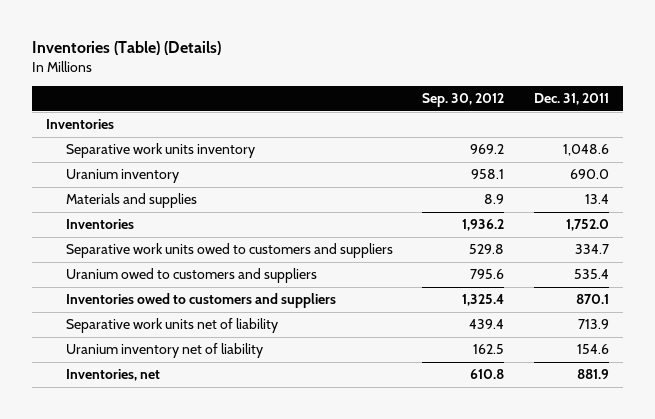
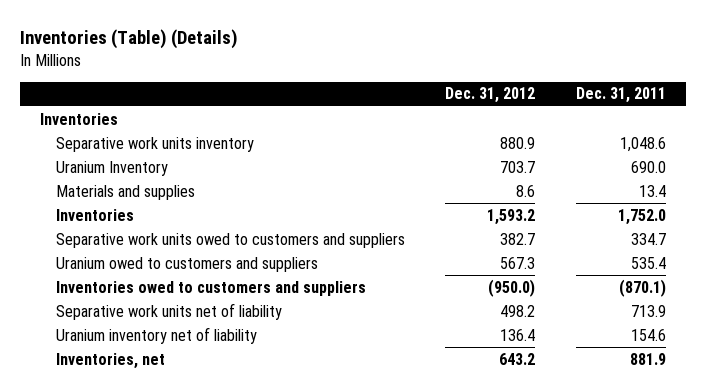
- | Sep. 30, 2012 | Dec. 31, 2011
+ | Dec. 31, 2012 | Dec. 31, 2011
- Uranium inventory | 958.1 | 690.0
+ Uranium Inventory | 703.7 | 690.0
- Inventories owed to customers and suppliers | 1,325.4 | 870.1
+ Inventories owed to customers and suppliers | (950.0) | (870.1)

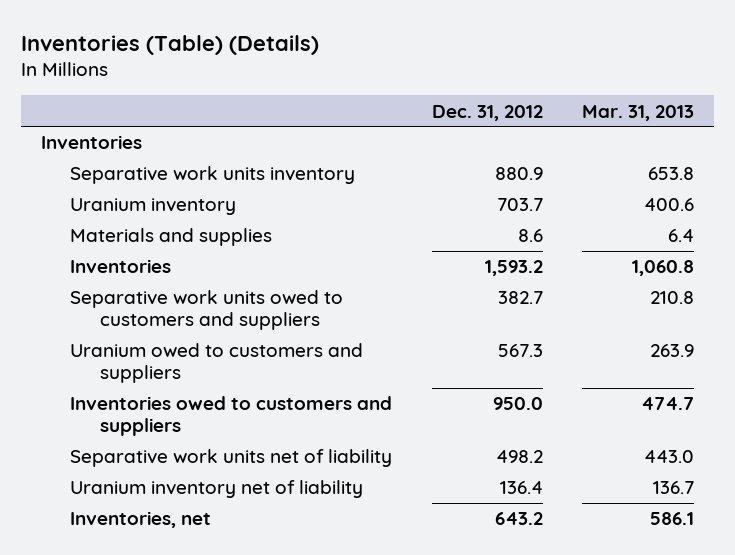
- | Dec. 31, 2012 | Dec. 31, 2011
+ | Dec. 31, 2012 | Mar. 31, 2013
- Uranium Inventory | 703.7 | 690.0
+ Uranium inventory | 703.7 | 400.6
- Inventories owed to customers and suppliers | (950.0) | (870.1)
+ Inventories owed to customers and suppliers | 950.0 | 474.7

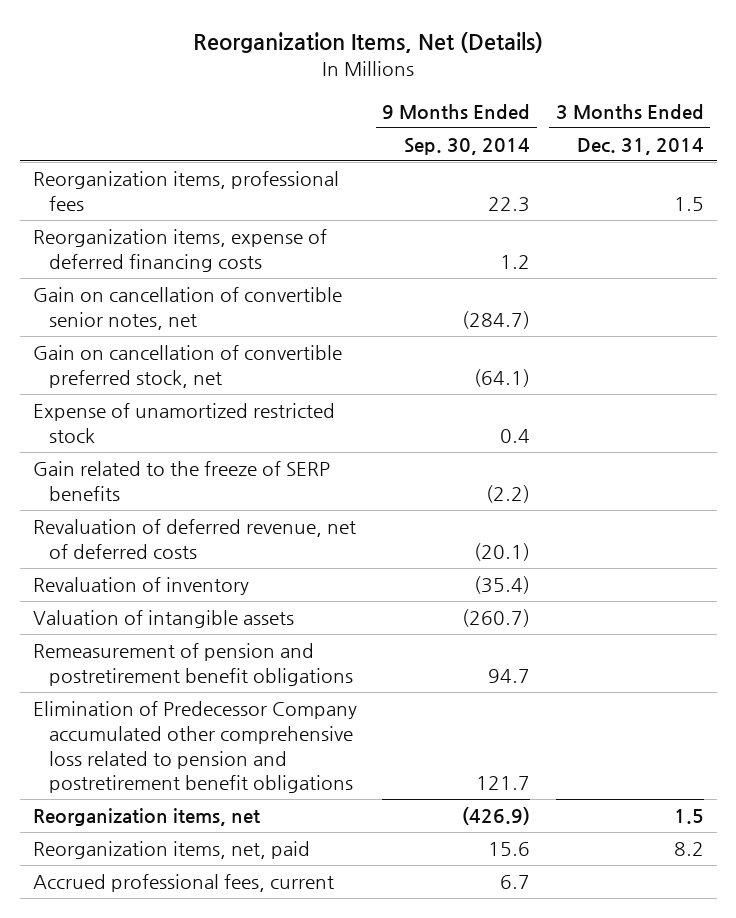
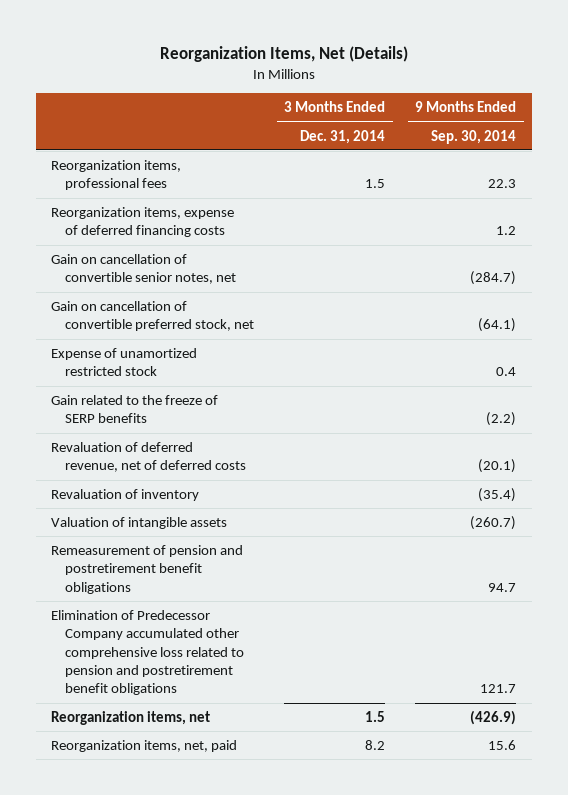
- | 9 Months Ended Sep. 30, 2014 | 3 Months Ended Dec. 31, 2014
+ | 3 Months Ended Dec. 31, 2014 | 9 Months Ended Sep. 30, 2014
- Accrued professional fees, current | 6.7 |

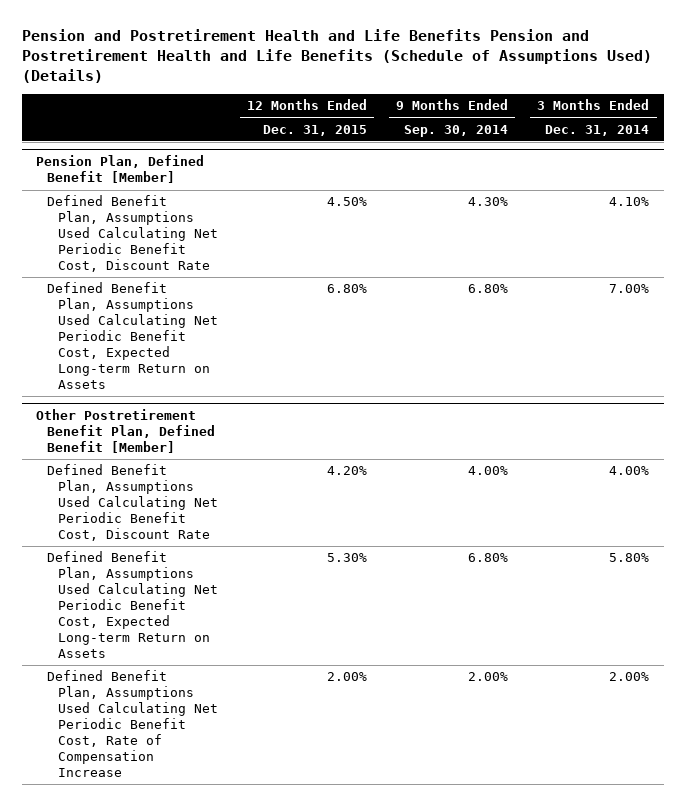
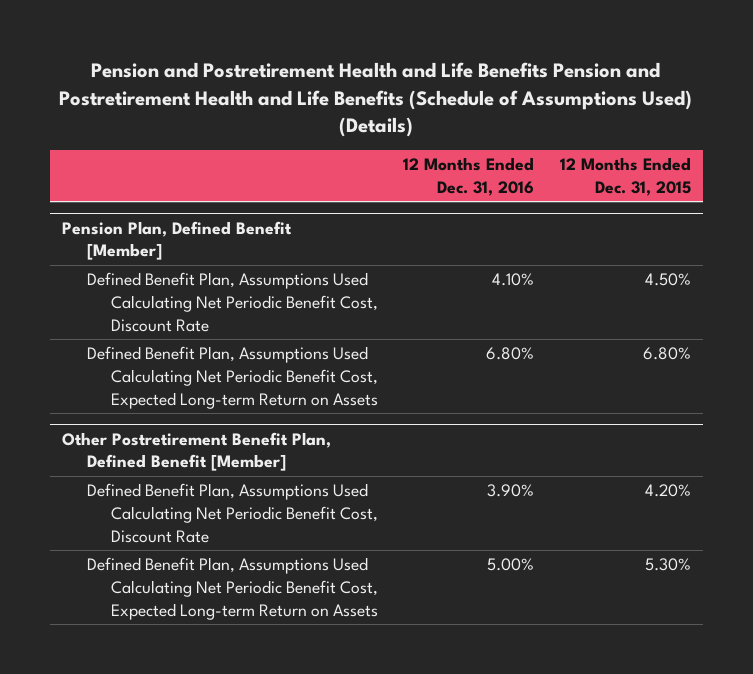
- | 12 Months Ended Dec. 31, 2015 | 9 Months Ended Sep. 30, 2014 | 3 Months Ended Dec. 31, 2014
+ | 12 Months Ended Dec. 31, 2016 | 12 Months Ended Dec. 31, 2015
@ Other Postretirement Benefit Plan, Defined Benefit [Member]
- Defined Benefit Plan, Assumptions Used Calculating Net Periodic Benefit Cost, Rate of Compensation Increase | 2.00% | 2.00% | 2.00%

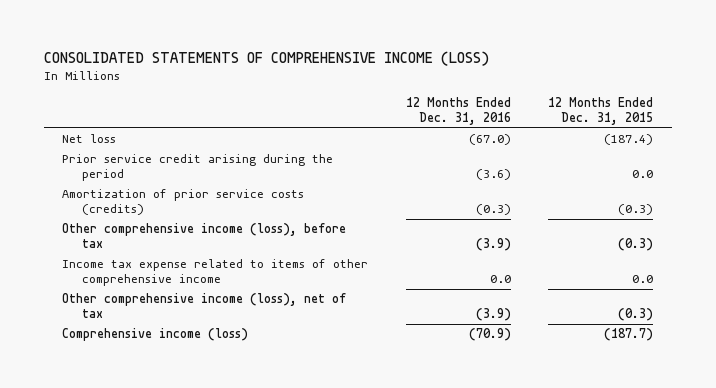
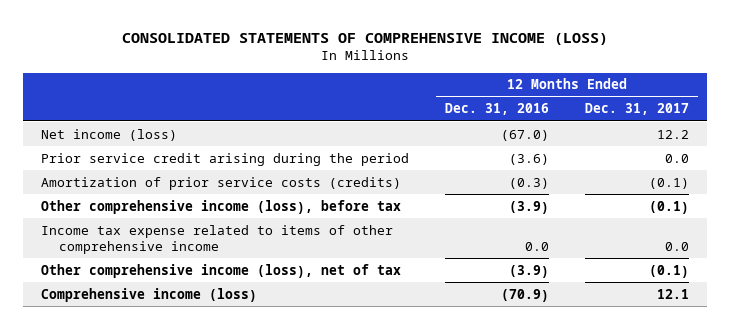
- | 12 Months Ended Dec. 31, 2016 | 12 Months Ended Dec. 31, 2015
+ | 12 Months Ended Dec. 31, 2016 | 12 Months Ended Dec. 31, 2017
- Net loss | (67.0) | (187.4)
+ Net income (loss) | (67.0) | 12.2

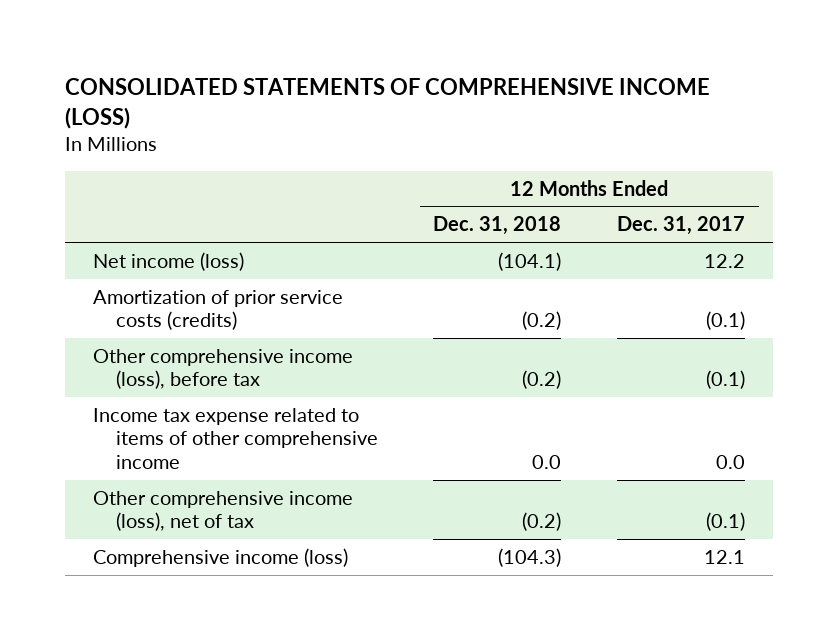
- | 12 Months Ended Dec. 31, 2016 | 12 Months Ended Dec. 31, 2017
+ | 12 Months Ended Dec. 31, 2018 | 12 Months Ended Dec. 31, 2017
- Prior service credit arising during the period | (3.6) | 0.0

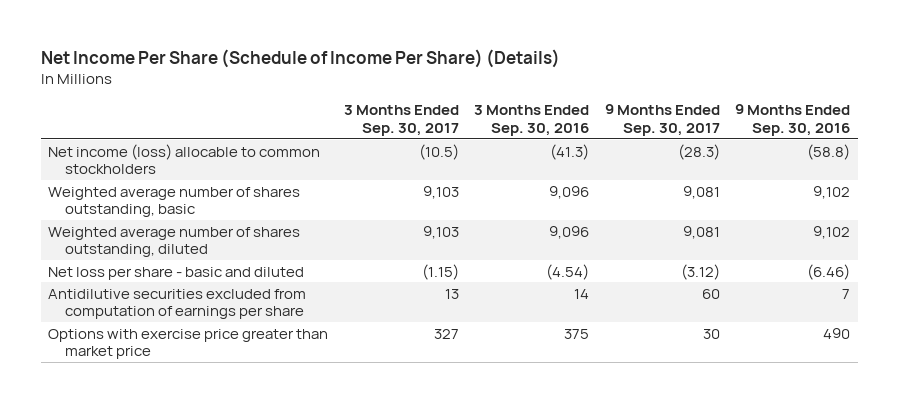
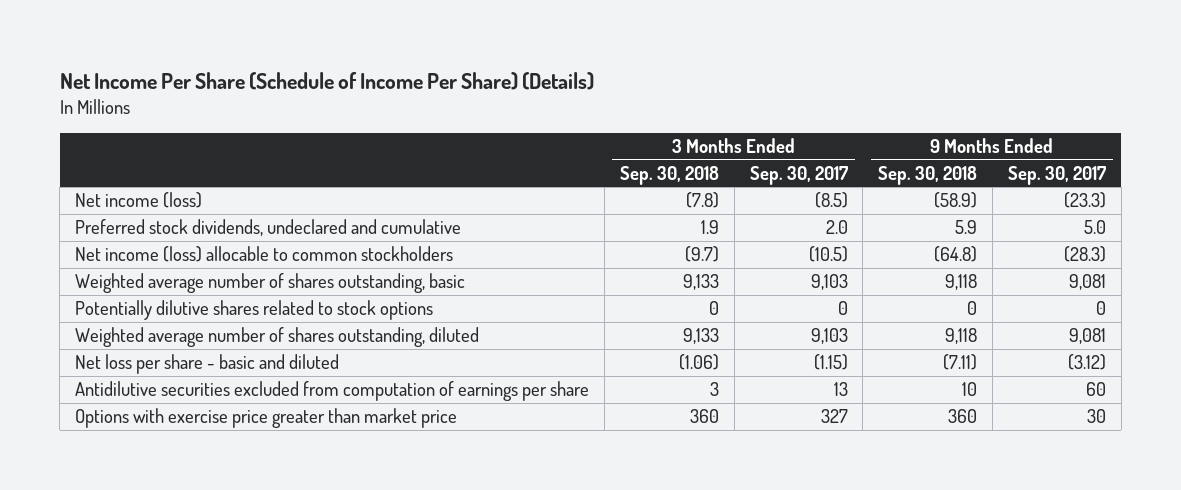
- | 3 Months Ended Sep. 30, 2017 | 3 Months Ended Sep. 30, 2016 | 9 Months Ended Sep. 30, 2017 | 9 Months Ended Sep. 30, 2016
+ | 3 Months Ended Sep. 30, 2018 | 3 Months Ended Sep. 30, 2017 | 9 Months Ended Sep. 30, 2018 | 9 Months Ended Sep. 30, 2017
+ Net income (loss) | (7.8) | (8.5) | (58.9) | (23.3)
+ Preferred stock dividends, undeclared and cumulative | 1.9 | 2.0 | 5.9 | 5.0
+ Potentially dilutive shares related to stock options | 0 | 0 | 0 | 0

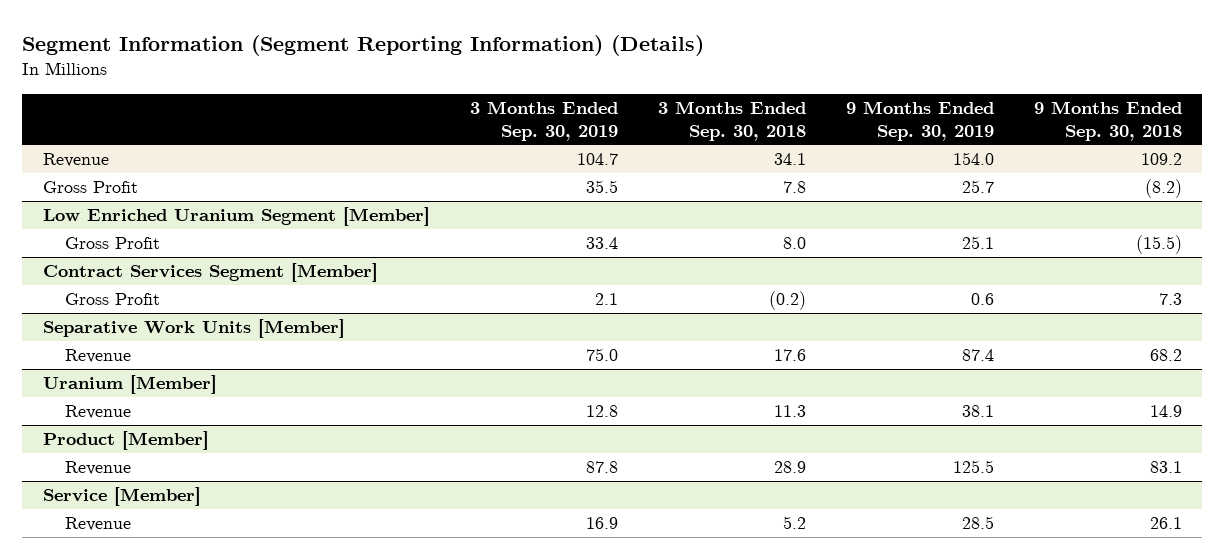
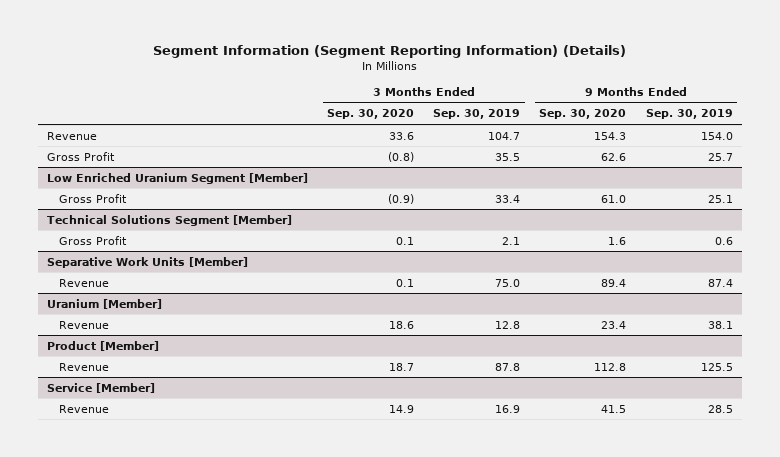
- | 3 Months Ended Sep. 30, 2019 | 3 Months Ended Sep. 30, 2018 | 9 Months Ended Sep. 30, 2019 | 9 Months Ended Sep. 30, 2018
+ | 3 Months Ended Sep. 30, 2020 | 3 Months Ended Sep. 30, 2019 | 9 Months Ended Sep. 30, 2020 | 9 Months Ended Sep. 30, 2019
- Contract Services Segment [Member]
+ Technical Solutions Segment [Member]

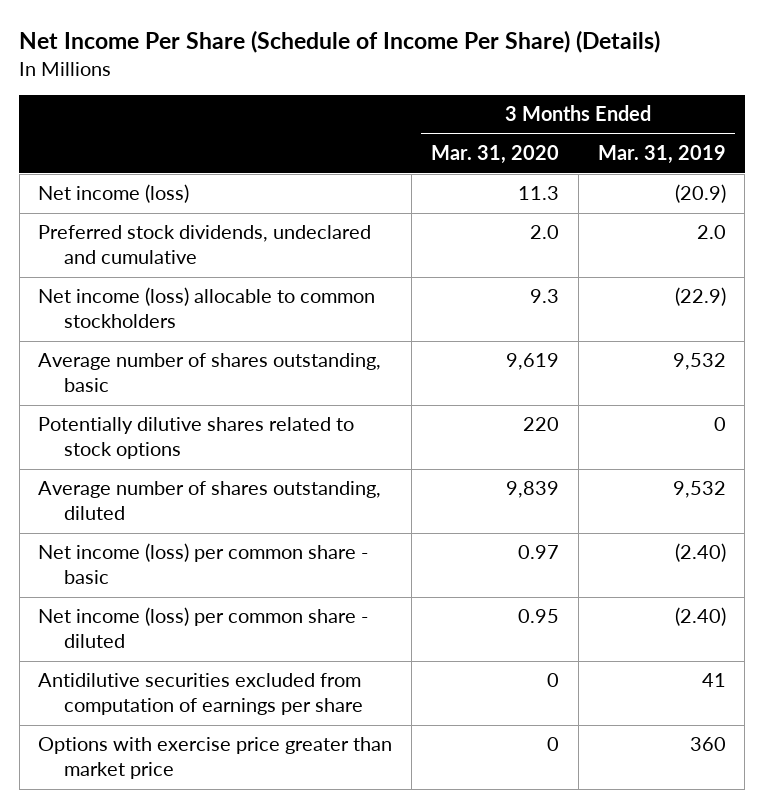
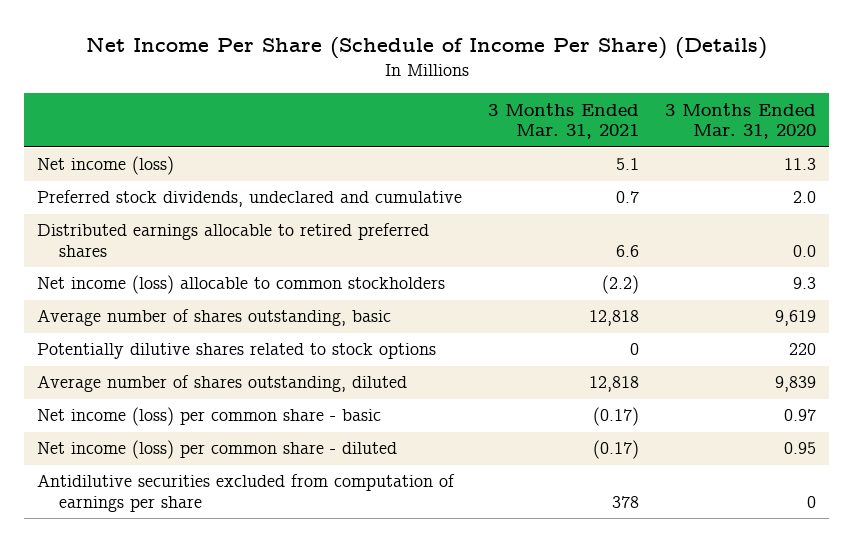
- | 3 Months Ended Mar. 31, 2020 | 3 Months Ended Mar. 31, 2019
+ | 3 Months Ended Mar. 31, 2021 | 3 Months Ended Mar. 31, 2020
+ Distributed earnings allocable to retired preferred shares | 6.6 | 0.0
- Options with exercise price greater than market price | 0 | 360

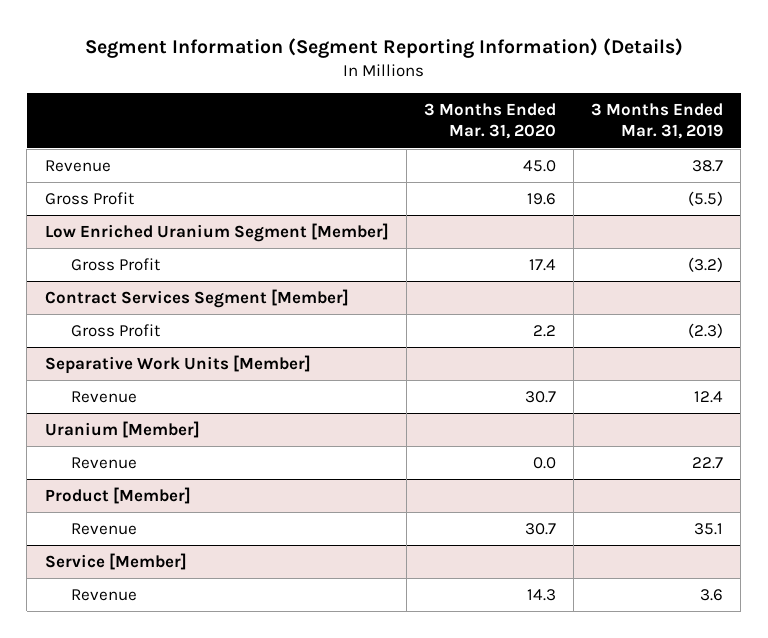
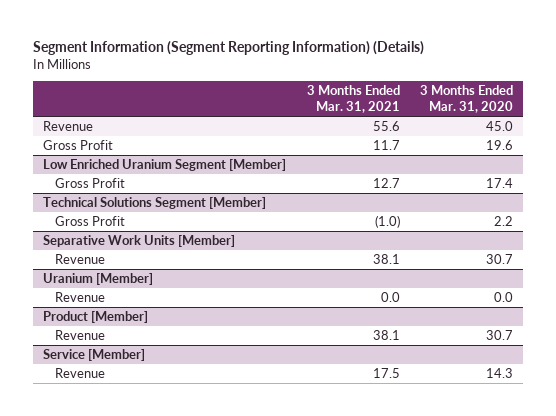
- | 3 Months Ended Mar. 31, 2020 | 3 Months Ended Mar. 31, 2019
+ | 3 Months Ended Mar. 31, 2021 | 3 Months Ended Mar. 31, 2020
- Contract Services Segment [Member]
+ Technical Solutions Segment [Member]

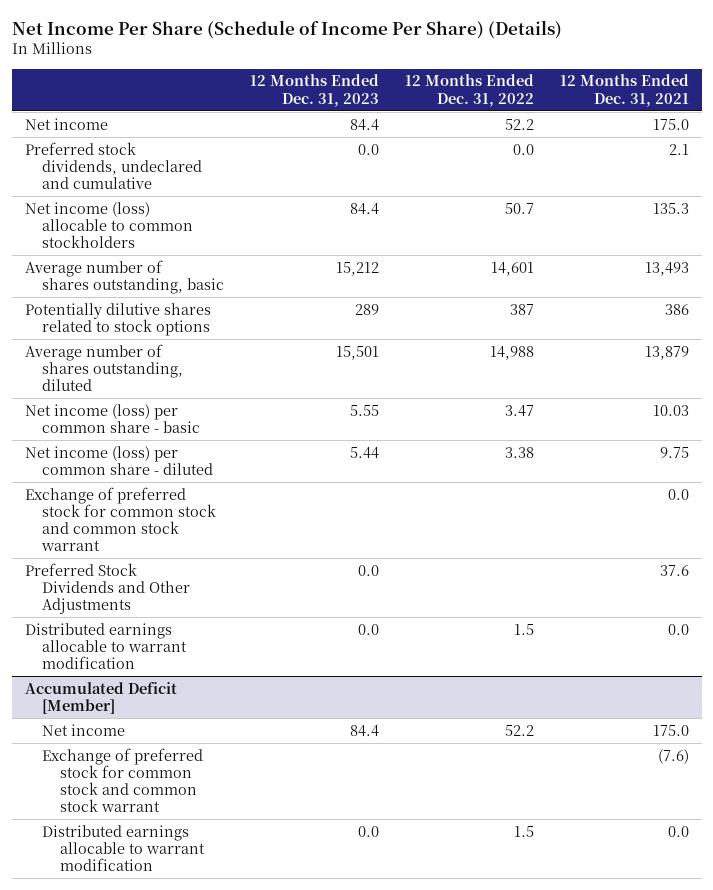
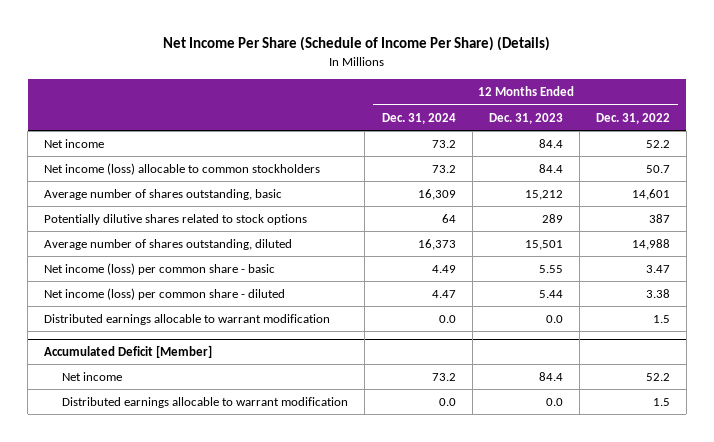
- | 12 Months Ended Dec. 31, 2023 | 12 Months Ended Dec. 31, 2022 | 12 Months Ended Dec. 31, 2021
+ | 12 Months Ended Dec. 31, 2024 | 12 Months Ended Dec. 31, 2023 | 12 Months Ended Dec. 31, 2022
- Preferred stock dividends, undeclared and cumulative | 0.0 | 0.0 | 2.1
- Exchange of preferred stock for common stock and common stock warrant | | | 0.0
- Preferred Stock Dividends and Other Adjustments | 0.0 | | 37.6
@ Accumulated Deficit [Member]
- Exchange of preferred stock for common stock and common stock warrant | | | (7.6)

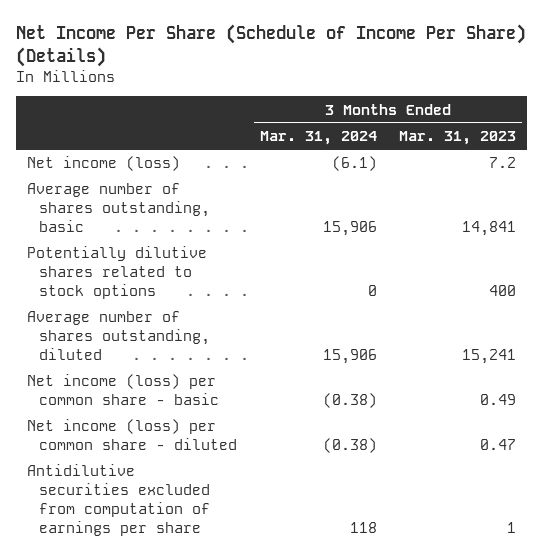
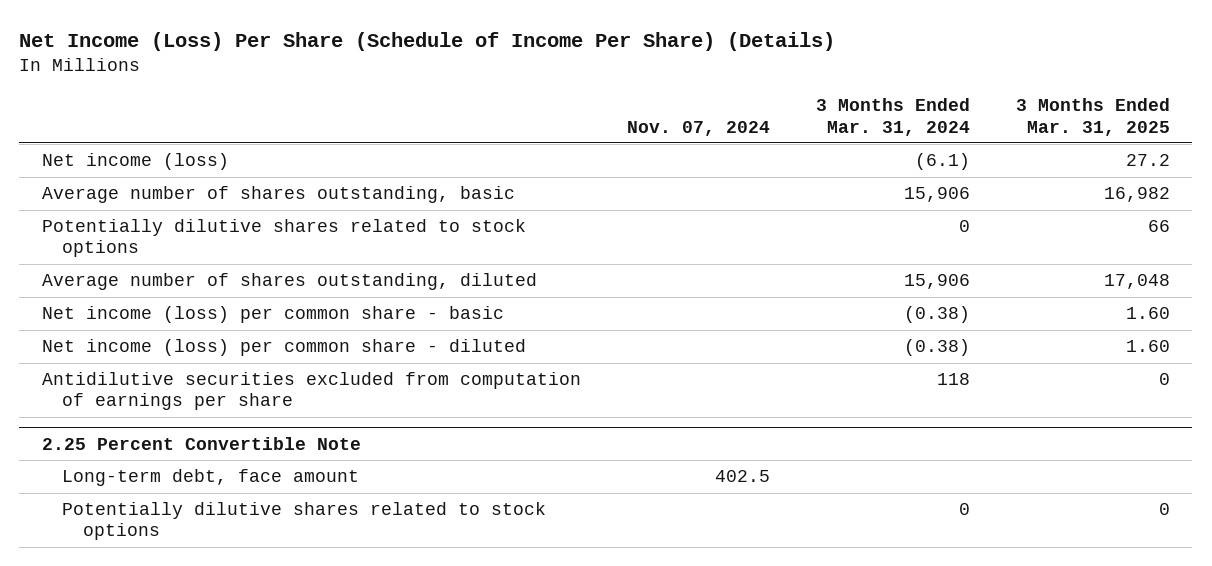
- Net Income Per Share (Schedule of Income Per Share) (Details)
+ Net Income (Loss) Per Share (Schedule of Income Per Share) (Details)
- | 3 Months Ended Mar. 31, 2024 | 3 Months Ended Mar. 31, 2023
+ | Nov. 07, 2024 | 3 Months Ended Mar. 31, 2024 | 3 Months Ended Mar. 31, 2025
+ 2.25 Percent Convertible Note
+ Long-term debt, face amount | 402.5 | |
+ Potentially dilutive shares related to stock options | | 0 | 0

